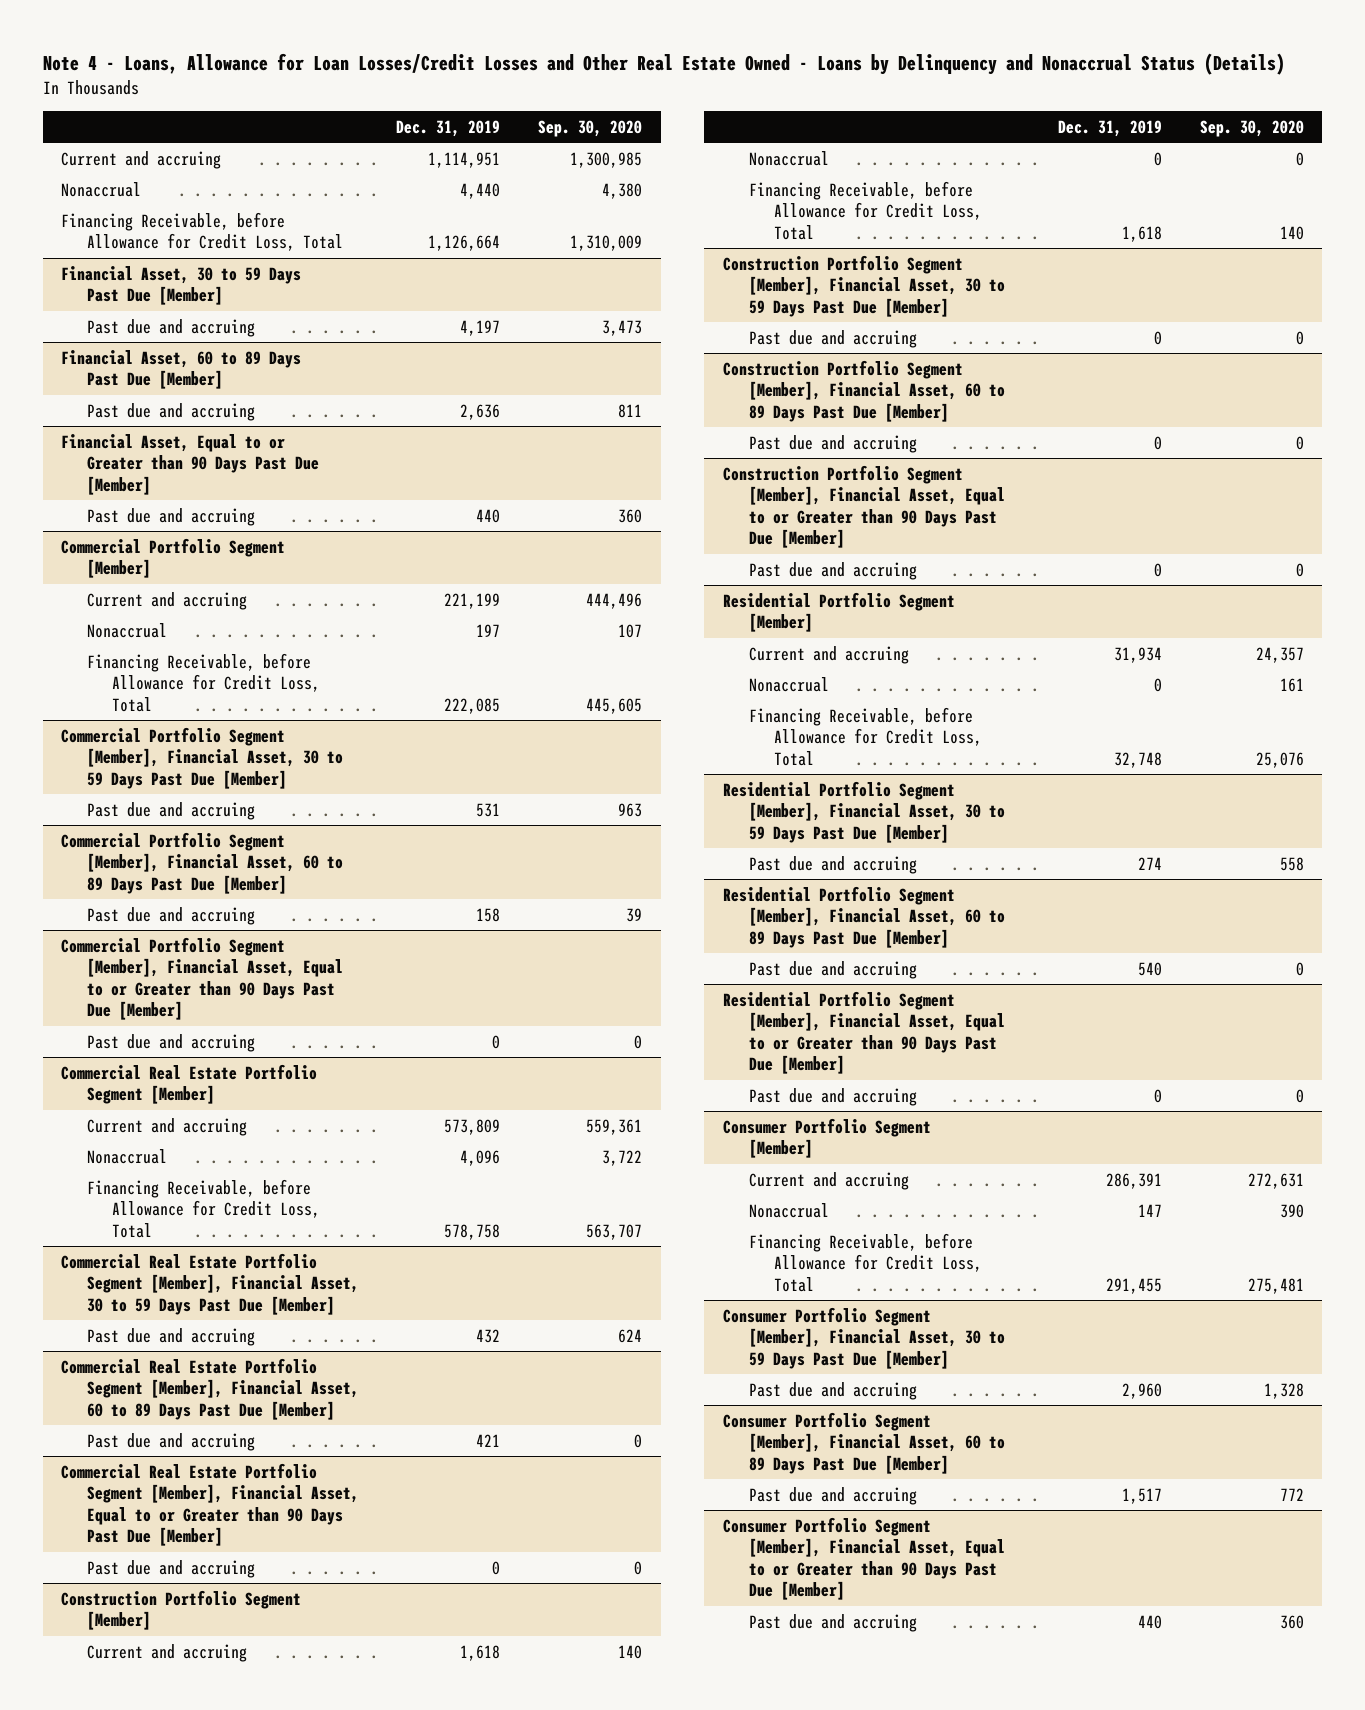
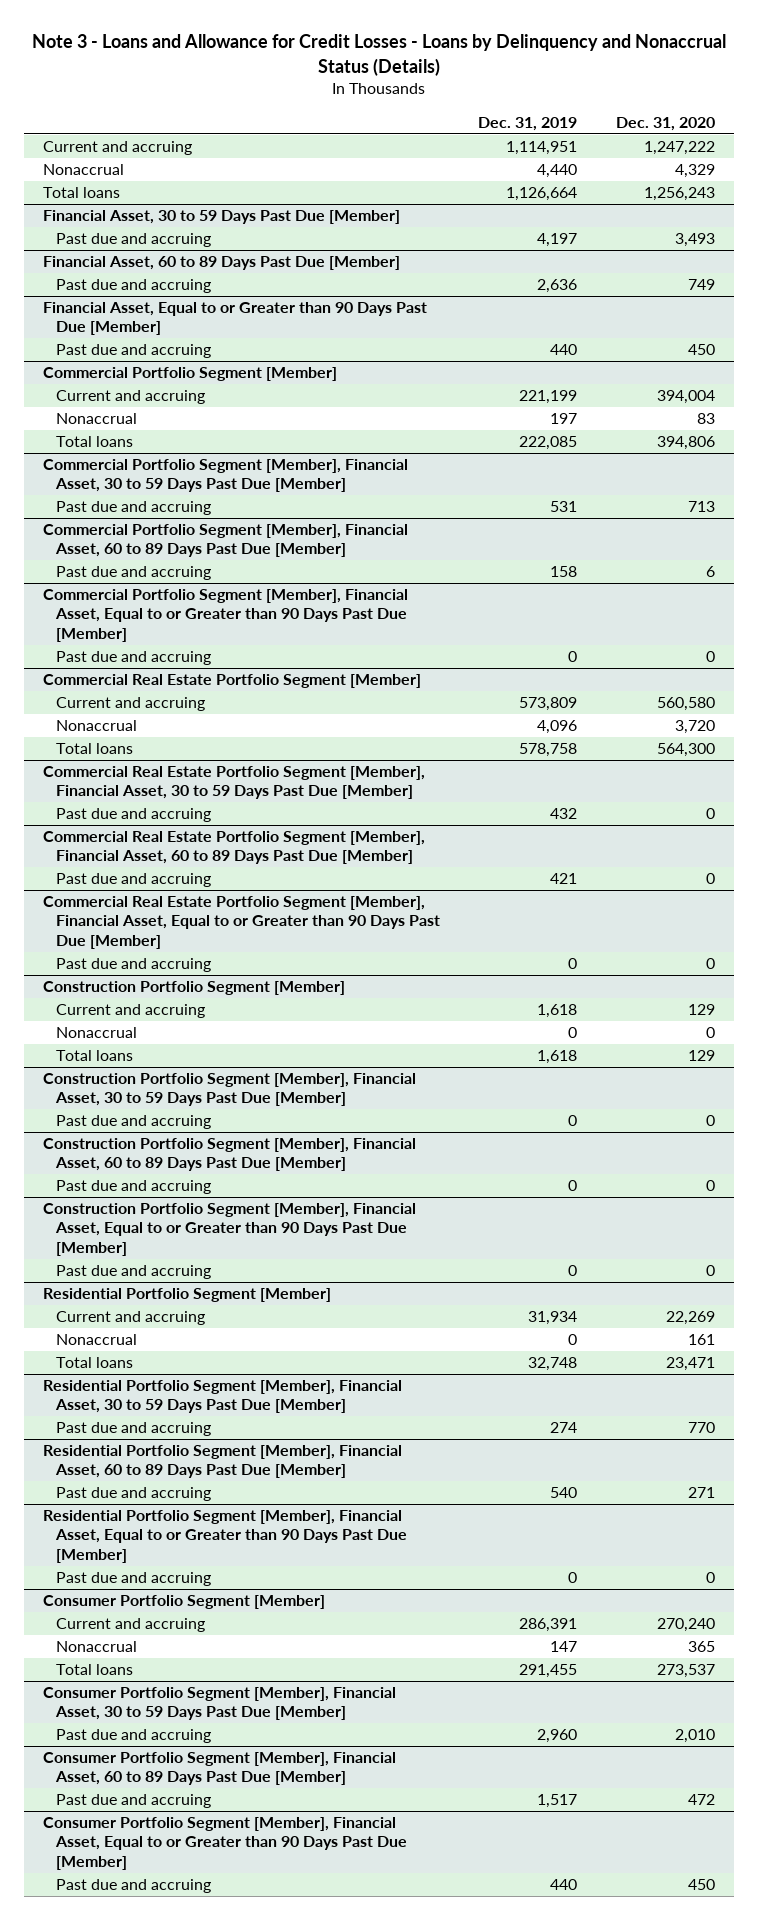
- Note 4 - Loans, Allowance for Loan Losses/Credit Losses and Other Real Estate Owned - Loans by Delinquency and Nonaccrual Status (Details)
+ Note 3 - Loans and Allowance for Credit Losses - Loans by Delinquency and Nonaccrual Status (Details)
- | Dec. 31, 2019 | Sep. 30, 2020
+ | Dec. 31, 2019 | Dec. 31, 2020
- Financing Receivable, before Allowance for Credit Loss, Total | 1,126,664 | 1,310,009
+ Total loans | 1,126,664 | 1,256,243
@ Commercial Portfolio Segment [Member]
- Financing Receivable, before Allowance for Credit Loss, Total | 222,085 | 445,605
+ Total loans | 222,085 | 394,806
@ Commercial Real Estate Portfolio Segment [Member]
- Financing Receivable, before Allowance for Credit Loss, Total | 578,758 | 563,707
+ Total loans | 578,758 | 564,300
@ Construction Portfolio Segment [Member]
- Financing Receivable, before Allowance for Credit Loss, Total | 1,618 | 140
+ Total loans | 1,618 | 129
@ Residential Portfolio Segment [Member]
- Financing Receivable, before Allowance for Credit Loss, Total | 32,748 | 25,076
+ Total loans | 32,748 | 23,471
@ Consumer Portfolio Segment [Member]
- Financing Receivable, before Allowance for Credit Loss, Total | 291,455 | 275,481
+ Total loans | 291,455 | 273,537

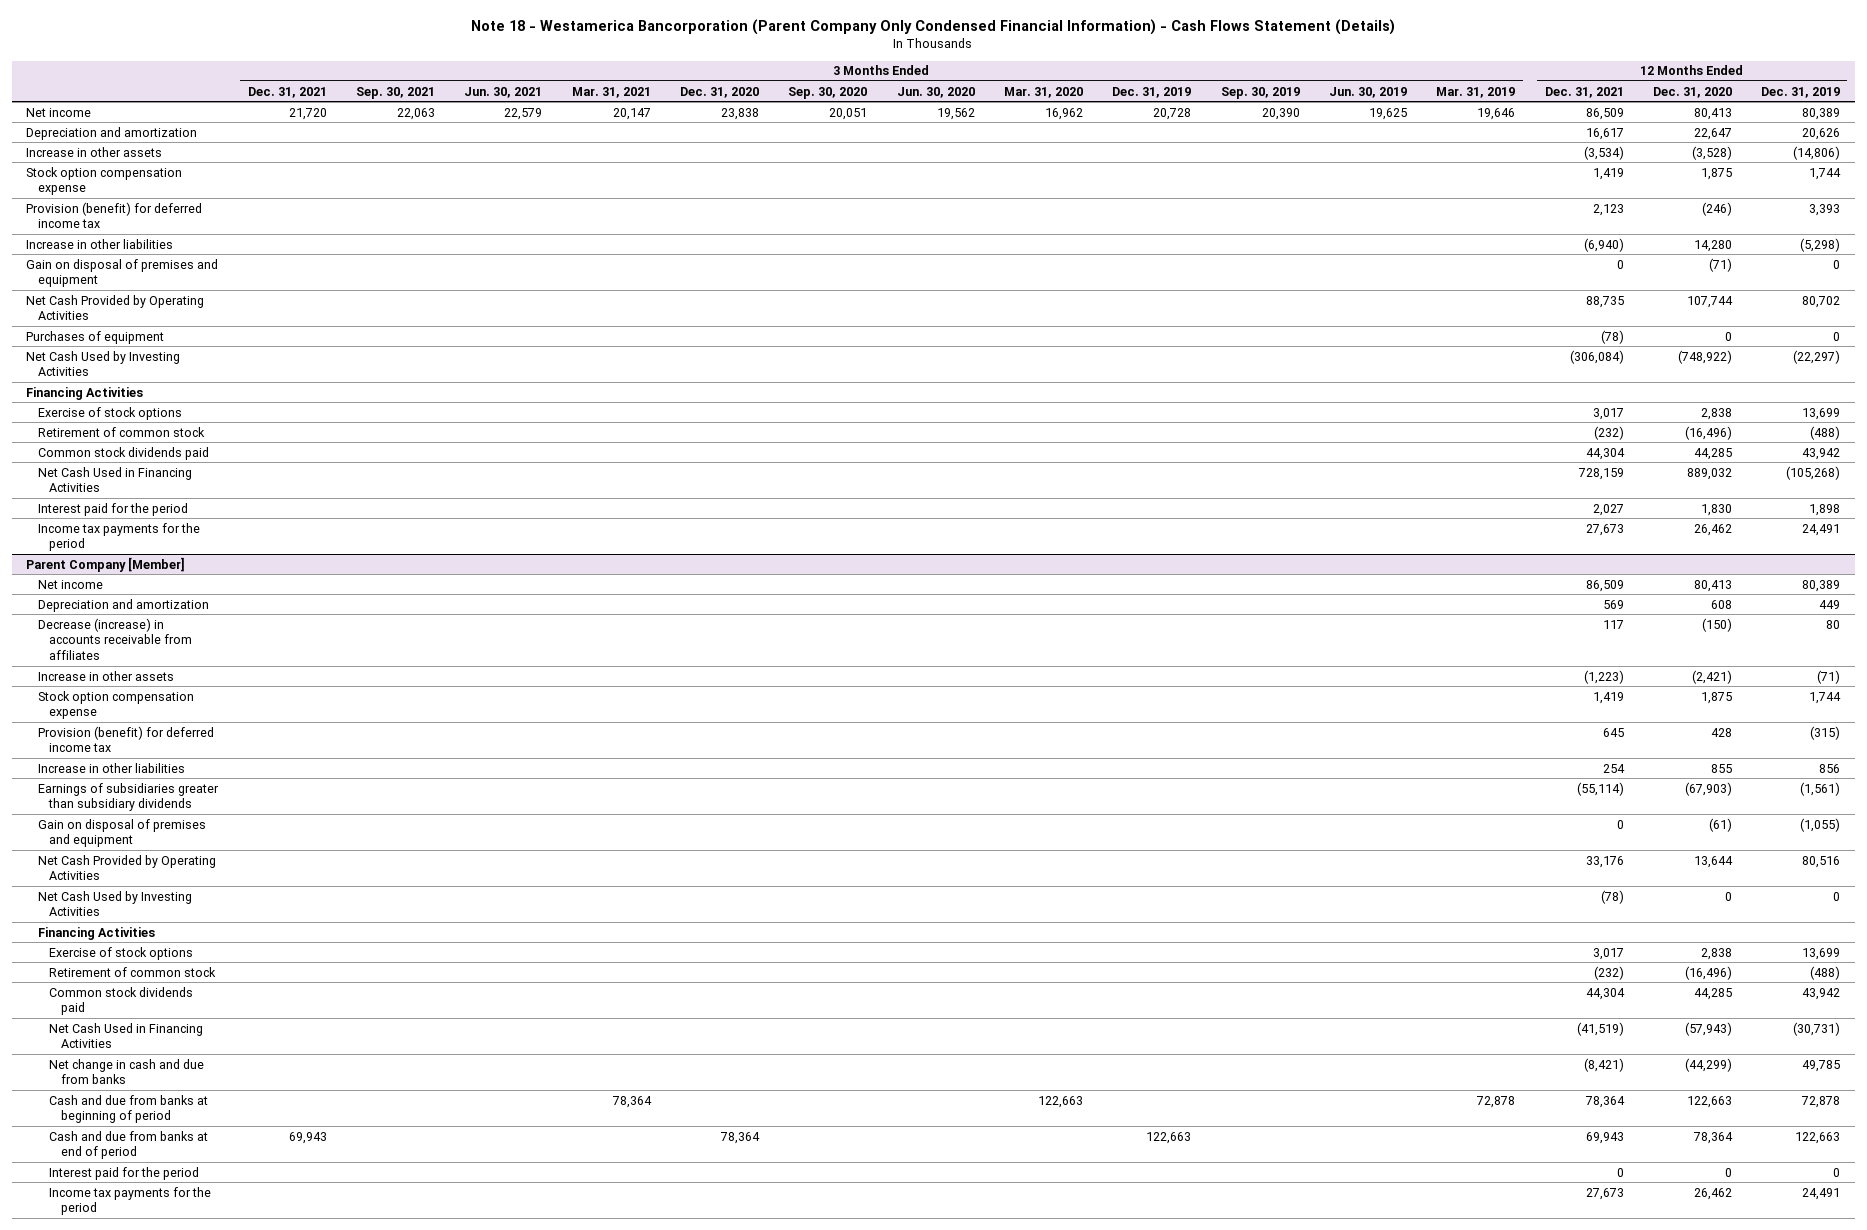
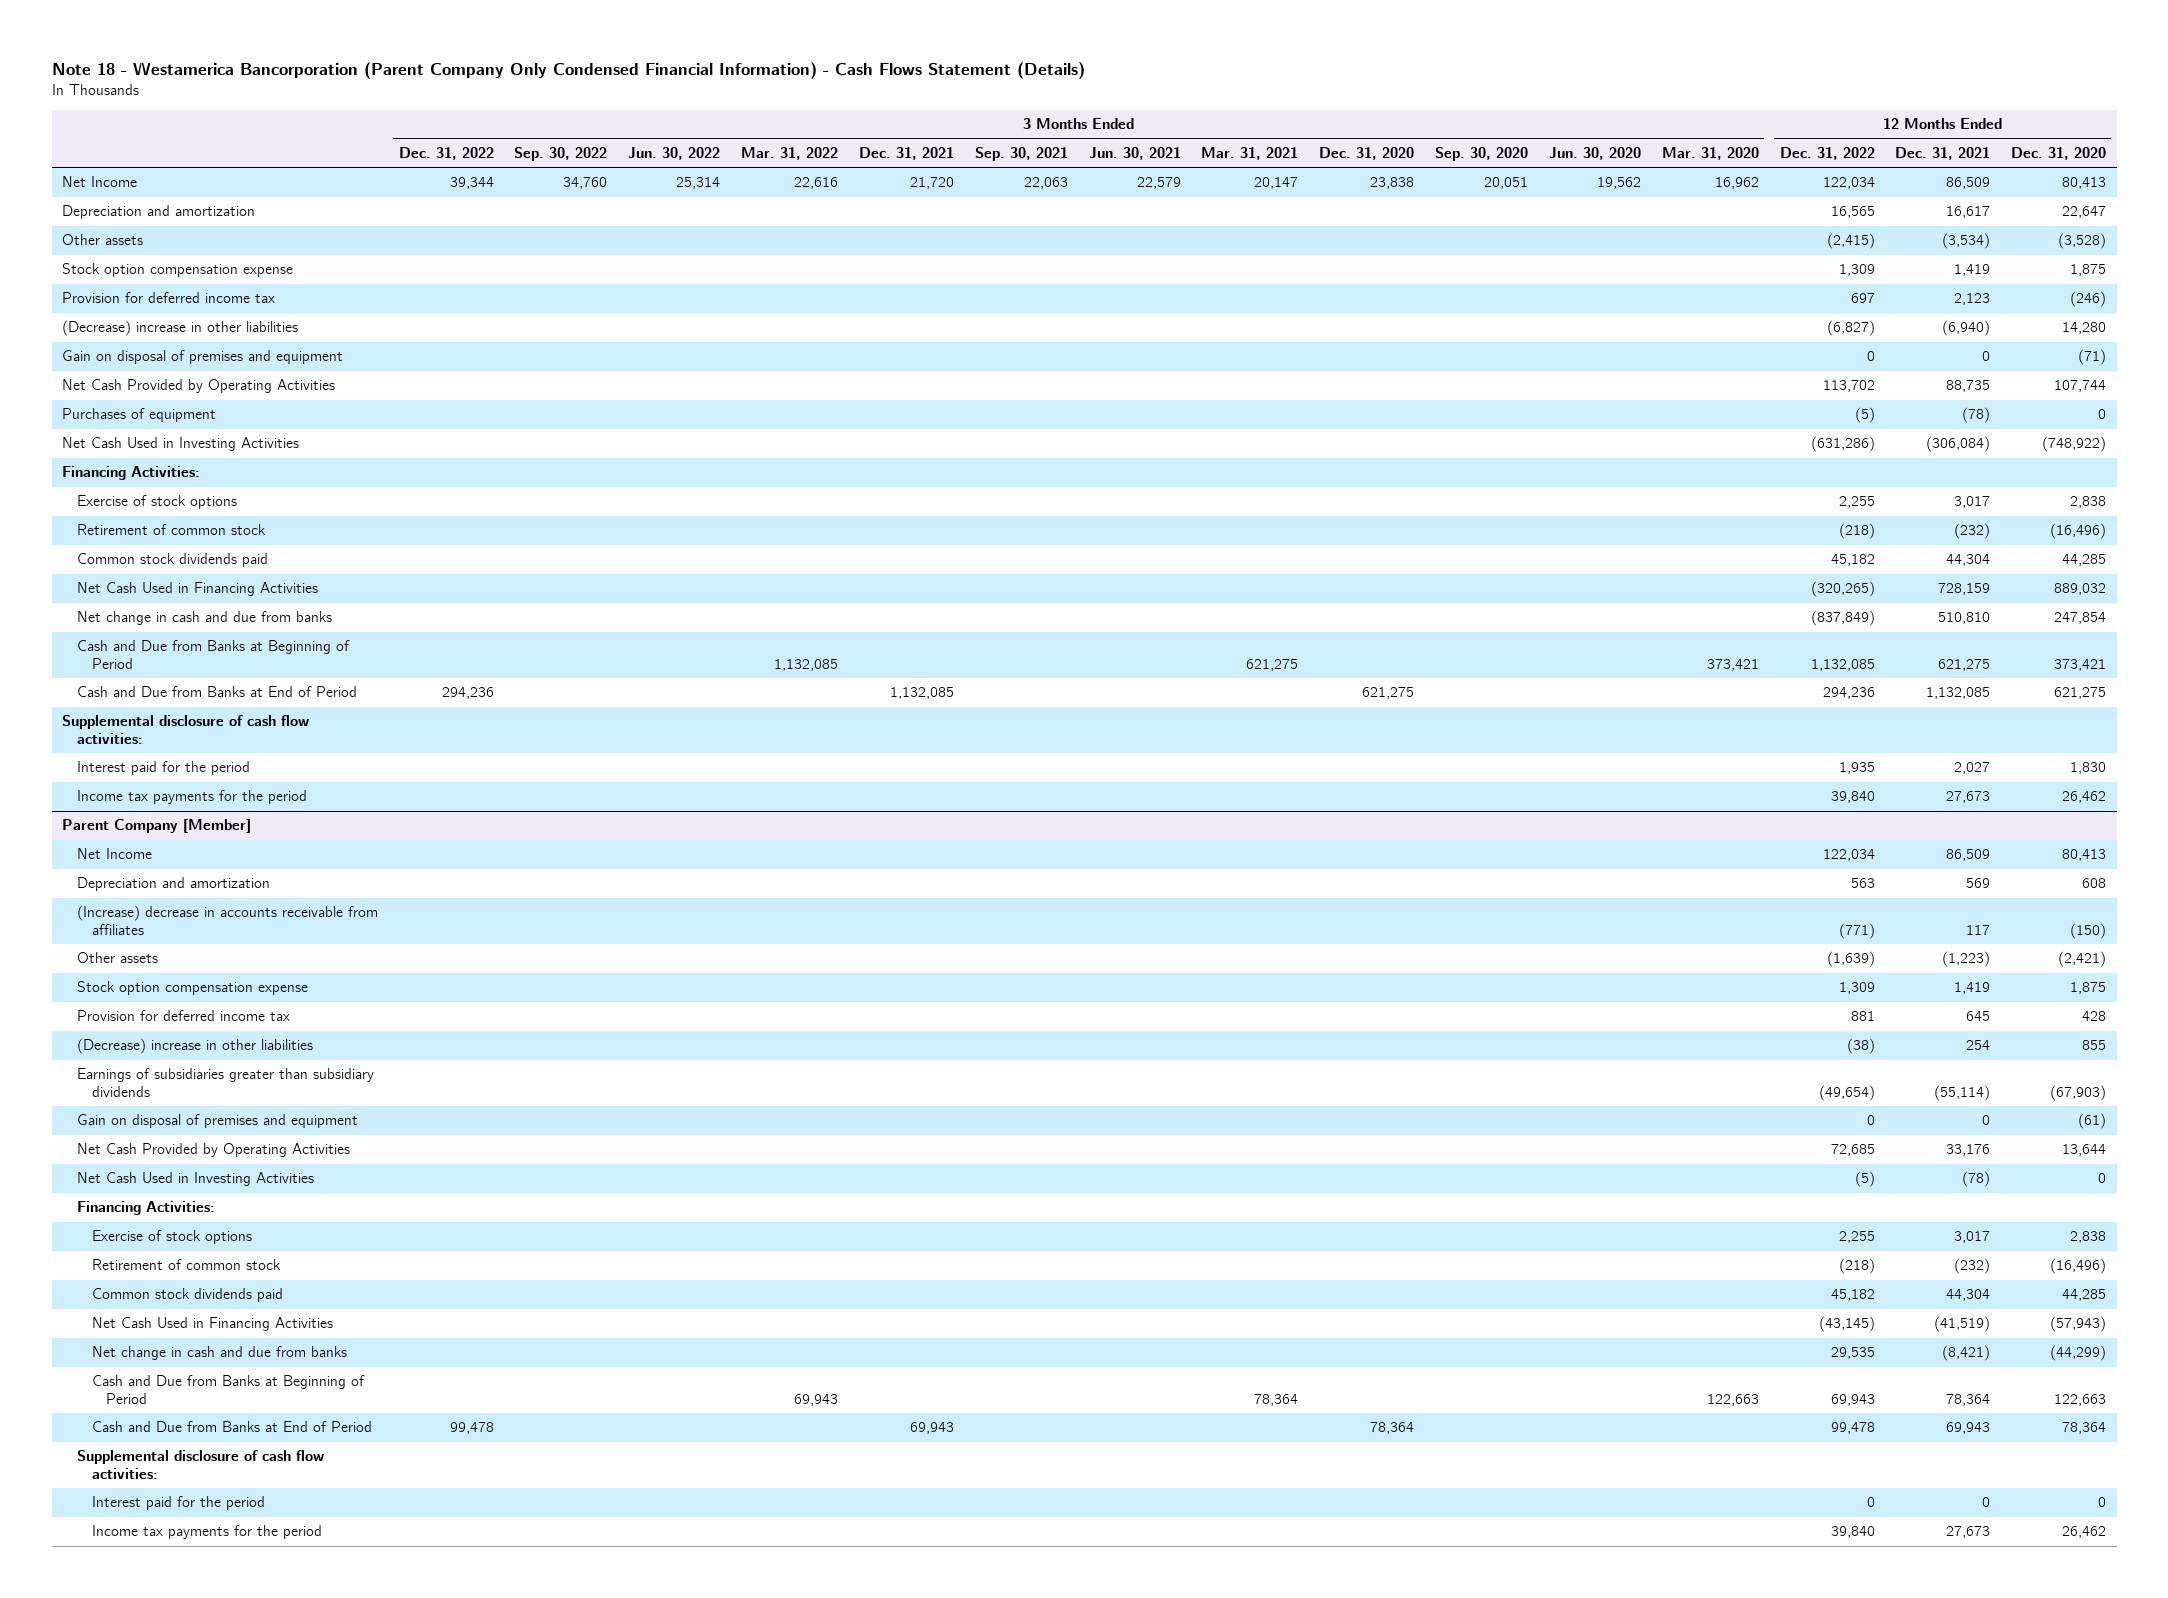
- | 3 Months Ended Dec. 31, 2021 | 3 Months Ended Sep. 30, 2021 | 3 Months Ended Jun. 30, 2021 | 3 Months Ended Mar. 31, 2021 | 3 Months Ended Dec. 31, 2020 | 3 Months Ended Sep. 30, 2020 | 3 Months Ended Jun. 30, 2020 | 3 Months Ended Mar. 31, 2020 | 3 Months Ended Dec. 31, 2019 | 3 Months Ended Sep. 30, 2019 | 3 Months Ended Jun. 30, 2019 | 3 Months Ended Mar. 31, 2019 | 12 Months Ended Dec. 31, 2021 | 12 Months Ended Dec. 31, 2020 | 12 Months Ended Dec. 31, 2019
+ | 3 Months Ended Dec. 31, 2022 | 3 Months Ended Sep. 30, 2022 | 3 Months Ended Jun. 30, 2022 | 3 Months Ended Mar. 31, 2022 | 3 Months Ended Dec. 31, 2021 | 3 Months Ended Sep. 30, 2021 | 3 Months Ended Jun. 30, 2021 | 3 Months Ended Mar. 31, 2021 | 3 Months Ended Dec. 31, 2020 | 3 Months Ended Sep. 30, 2020 | 3 Months Ended Jun. 30, 2020 | 3 Months Ended Mar. 31, 2020 | 12 Months Ended Dec. 31, 2022 | 12 Months Ended Dec. 31, 2021 | 12 Months Ended Dec. 31, 2020
- Net income | 21,720 | 22,063 | 22,579 | 20,147 | 23,838 | 20,051 | 19,562 | 16,962 | 20,728 | 20,390 | 19,625 | 19,646 | 86,509 | 80,413 | 80,389
+ Net Income | 39,344 | 34,760 | 25,314 | 22,616 | 21,720 | 22,063 | 22,579 | 20,147 | 23,838 | 20,051 | 19,562 | 16,962 | 122,034 | 86,509 | 80,413
- Increase in other assets | | | | | | | | | | | | | (3,534) | (3,528) | (14,806)
+ Other assets | | | | | | | | | | | | | (2,415) | (3,534) | (3,528)
- Provision (benefit) for deferred income tax | | | | | | | | | | | | | 2,123 | (246) | 3,393
- Increase in other liabilities | | | | | | | | | | | | | (6,940) | 14,280 | (5,298)
+ Provision for deferred income tax | | | | | | | | | | | | | 697 | 2,123 | (246)
+ (Decrease) increase in other liabilities | | | | | | | | | | | | | (6,827) | (6,940) | 14,280
- Net Cash Used by Investing Activities | | | | | | | | | | | | | (306,084) | (748,922) | (22,297)
- Financing Activities
+ Net Cash Used in Investing Activities | | | | | | | | | | | | | (631,286) | (306,084) | (748,922)
+ Financing Activities:
+ Net change in cash and due from banks | | | | | | | | | | | | | (837,849) | 510,810 | 247,854
+ Cash and Due from Banks at Beginning of Period | | | | 1,132,085 | | | | 621,275 | | | | 373,421 | 1,132,085 | 621,275 | 373,421
+ Cash and Due from Banks at End of Period | 294,236 | | | | 1,132,085 | | | | 621,275 | | | | 294,236 | 1,132,085 | 621,275
+ Supplemental disclosure of cash flow activities:
@ Parent Company [Member]
- Net income | | | | | | | | | | | | | 86,509 | 80,413 | 80,389
+ Net Income | | | | | | | | | | | | | 122,034 | 86,509 | 80,413
- Decrease (increase) in accounts receivable from affiliates | | | | | | | | | | | | | 117 | (150) | 80
- Increase in other assets | | | | | | | | | | | | | (1,223) | (2,421) | (71)
+ (Increase) decrease in accounts receivable from affiliates | | | | | | | | | | | | | (771) | 117 | (150)
+ Other assets | | | | | | | | | | | | | (1,639) | (1,223) | (2,421)
- Provision (benefit) for deferred income tax | | | | | | | | | | | | | 645 | 428 | (315)
- Increase in other liabilities | | | | | | | | | | | | | 254 | 855 | 856
+ Provision for deferred income tax | | | | | | | | | | | | | 881 | 645 | 428
+ (Decrease) increase in other liabilities | | | | | | | | | | | | | (38) | 254 | 855
- Net Cash Used by Investing Activities | | | | | | | | | | | | | (78) | 0 | 0
- Financing Activities
+ Net Cash Used in Investing Activities | | | | | | | | | | | | | (5) | (78) | 0
+ Financing Activities:
- Cash and due from banks at beginning of period | | | | 78,364 | | | | 122,663 | | | | 72,878 | 78,364 | 122,663 | 72,878
- Cash and due from banks at end of period | 69,943 | | | | 78,364 | | | | 122,663 | | | | 69,943 | 78,364 | 122,663
+ Cash and Due from Banks at Beginning of Period | | | | 69,943 | | | | 78,364 | | | | 122,663 | 69,943 | 78,364 | 122,663
+ Cash and Due from Banks at End of Period | 99,478 | | | | 69,943 | | | | 78,364 | | | | 99,478 | 69,943 | 78,364
+ Supplemental disclosure of cash flow activities:

